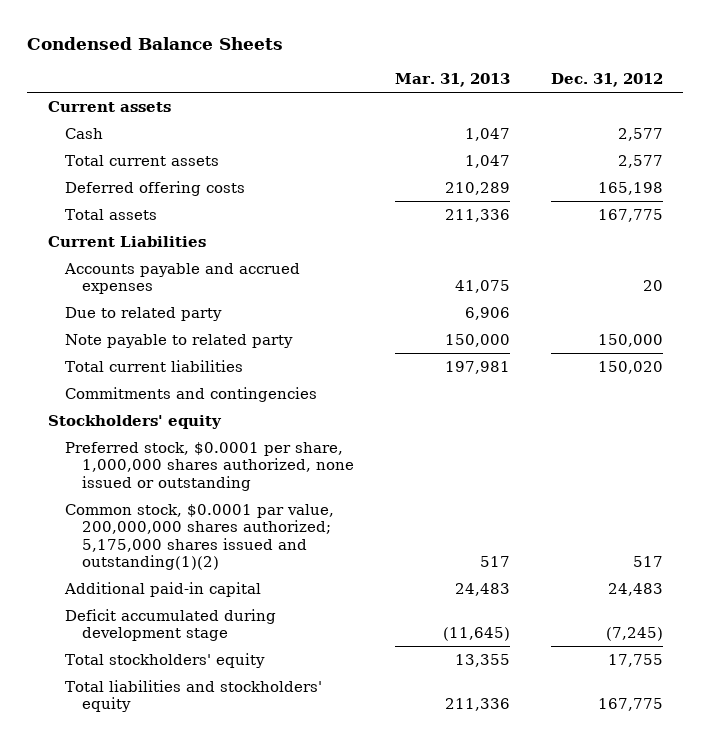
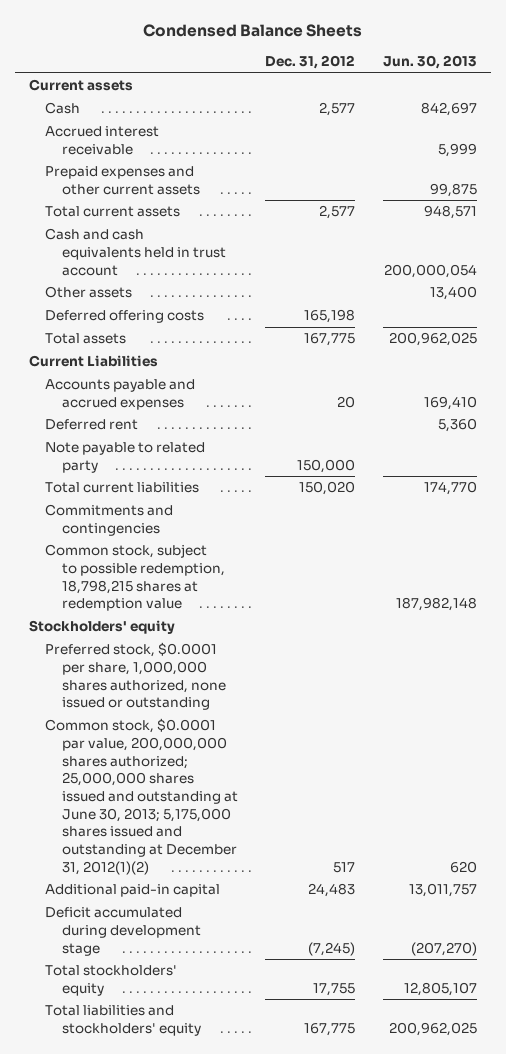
- | Mar. 31, 2013 | Dec. 31, 2012
+ | Dec. 31, 2012 | Jun. 30, 2013
+ Accrued interest receivable | | 5,999
+ Prepaid expenses and other current assets | | 99,875
+ Cash and cash equivalents held in trust account | | 200,000,054
+ Other assets | | 13,400
- Due to related party | 6,906 |
+ Deferred rent | | 5,360
+ Common stock, subject to possible redemption, 18,798,215 shares at redemption value | | 187,982,148
- Common stock, $0.0001 par value, 200,000,000 shares authorized; 5,175,000 shares issued and outstanding(1)(2) | 517 | 517
+ Common stock, $0.0001 par value, 200,000,000 shares authorized; 25,000,000 shares issued and outstanding at June 30, 2013; 5,175,000 shares issued and outstanding at December 31, 2012(1)(2) | 517 | 620

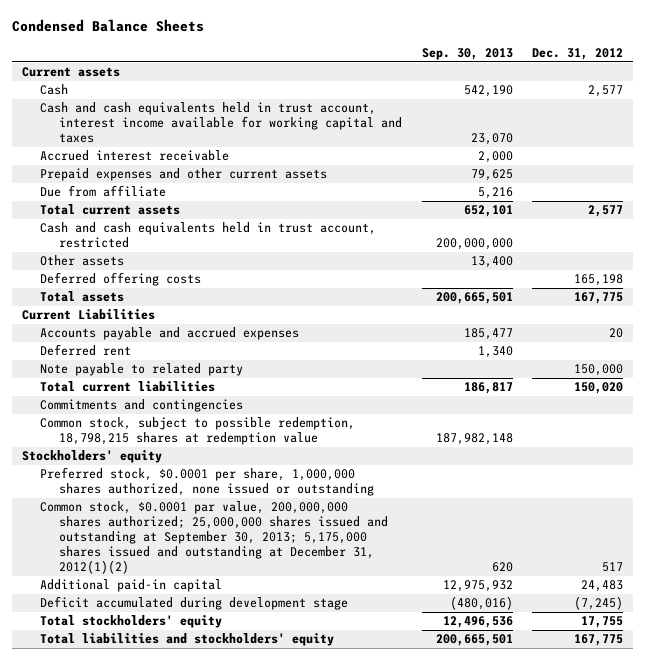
- | Dec. 31, 2012 | Jun. 30, 2013
+ | Sep. 30, 2013 | Dec. 31, 2012
+ Cash and cash equivalents held in trust account, interest income available for working capital and taxes | 23,070 |
+ Due from affiliate | 5,216 |
- Cash and cash equivalents held in trust account | | 200,000,054
+ Cash and cash equivalents held in trust account, restricted | 200,000,000 |
- Common stock, $0.0001 par value, 200,000,000 shares authorized; 25,000,000 shares issued and outstanding at June 30, 2013; 5,175,000 shares issued and outstanding at December 31, 2012(1)(2) | 517 | 620
+ Common stock, $0.0001 par value, 200,000,000 shares authorized; 25,000,000 shares issued and outstanding at September 30, 2013; 5,175,000 shares issued and outstanding at December 31, 2012(1)(2) | 620 | 517

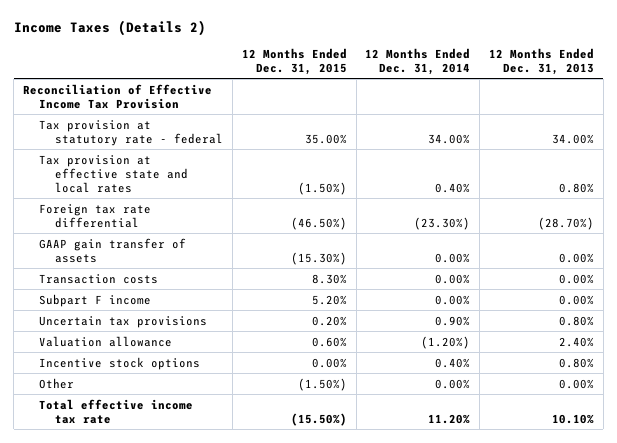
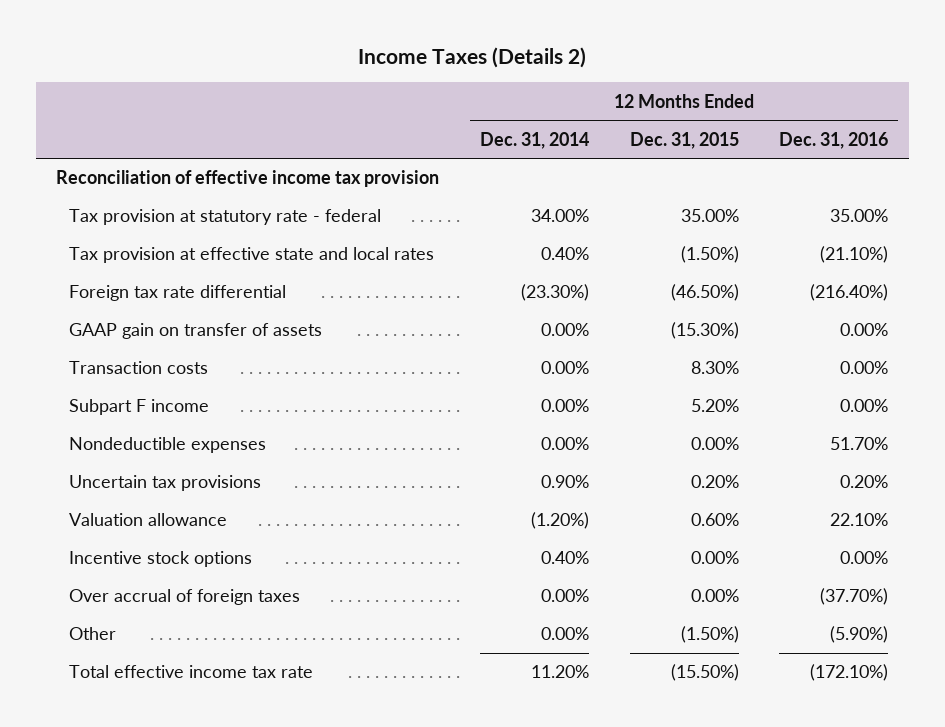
- | 12 Months Ended Dec. 31, 2015 | 12 Months Ended Dec. 31, 2014 | 12 Months Ended Dec. 31, 2013
+ | 12 Months Ended Dec. 31, 2014 | 12 Months Ended Dec. 31, 2015 | 12 Months Ended Dec. 31, 2016
- Reconciliation of Effective Income Tax Provision
+ Reconciliation of effective income tax provision
- GAAP gain transfer of assets | (15.30%) | 0.00% | 0.00%
+ GAAP gain on transfer of assets | 0.00% | (15.30%) | 0.00%
+ Nondeductible expenses | 0.00% | 0.00% | 51.70%
+ Over accrual of foreign taxes | 0.00% | 0.00% | (37.70%)

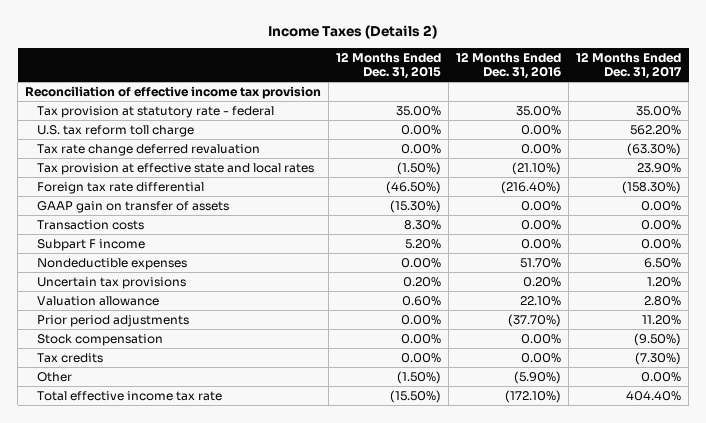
- | 12 Months Ended Dec. 31, 2014 | 12 Months Ended Dec. 31, 2015 | 12 Months Ended Dec. 31, 2016
+ | 12 Months Ended Dec. 31, 2015 | 12 Months Ended Dec. 31, 2016 | 12 Months Ended Dec. 31, 2017
+ U.S. tax reform toll charge | 0.00% | 0.00% | 562.20%
+ Tax rate change deferred revaluation | 0.00% | 0.00% | (63.30%)
- Incentive stock options | 0.40% | 0.00% | 0.00%
- Over accrual of foreign taxes | 0.00% | 0.00% | (37.70%)
+ Prior period adjustments | 0.00% | (37.70%) | 11.20%
+ Stock compensation | 0.00% | 0.00% | (9.50%)
+ Tax credits | 0.00% | 0.00% | (7.30%)

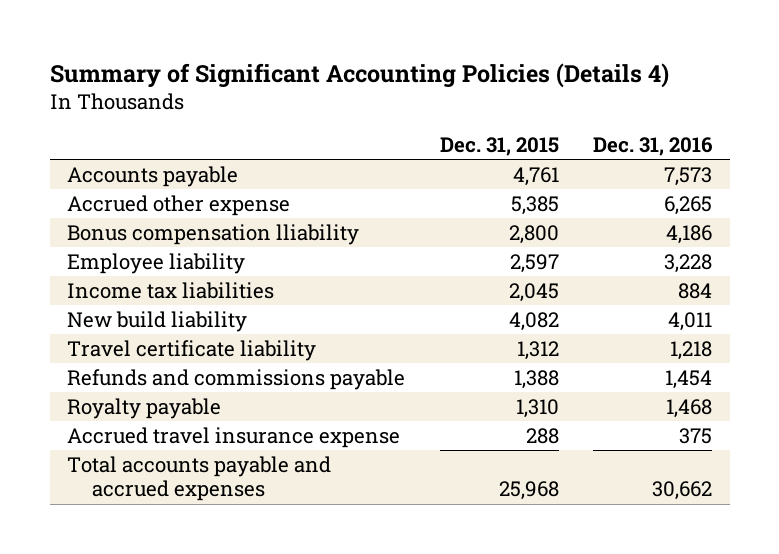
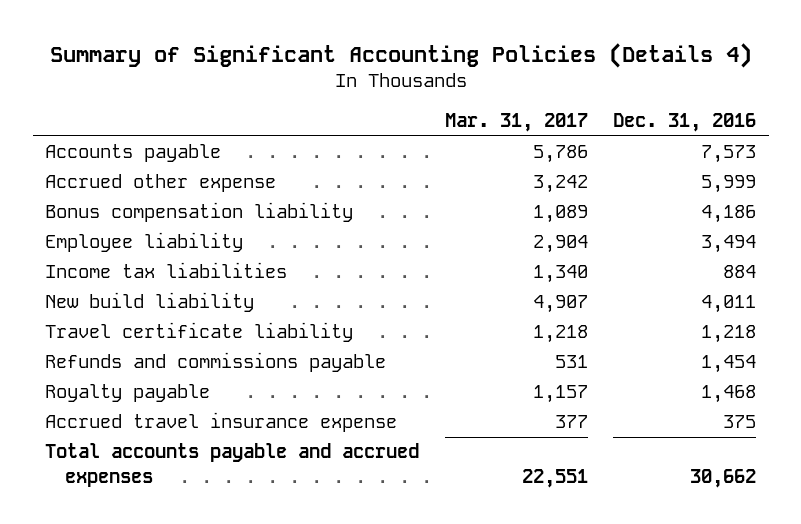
- | Dec. 31, 2015 | Dec. 31, 2016
+ | Mar. 31, 2017 | Dec. 31, 2016
- Accrued other expense | 5,385 | 6,265
- Bonus compensation lliability | 2,800 | 4,186
- Employee liability | 2,597 | 3,228
+ Accrued other expense | 3,242 | 5,999
+ Bonus compensation liability | 1,089 | 4,186
+ Employee liability | 2,904 | 3,494

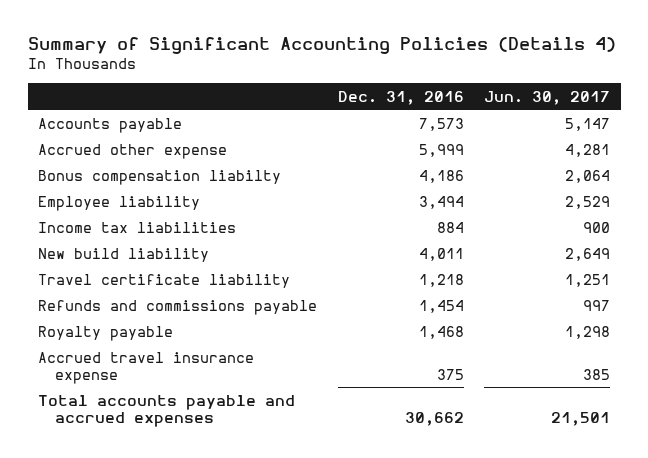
- | Mar. 31, 2017 | Dec. 31, 2016
+ | Dec. 31, 2016 | Jun. 30, 2017
- Bonus compensation liability | 1,089 | 4,186
+ Bonus compensation liabilty | 4,186 | 2,064

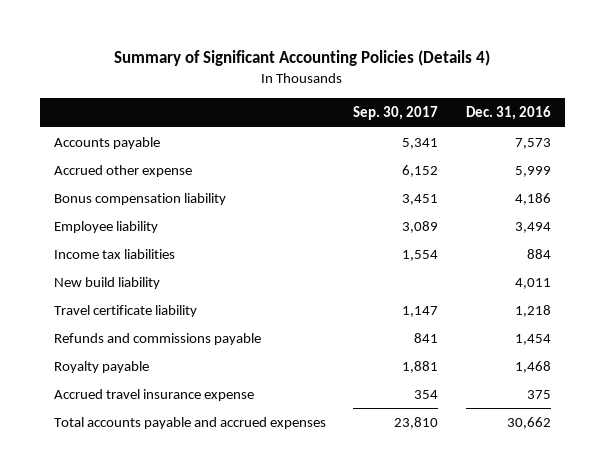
- | Dec. 31, 2016 | Jun. 30, 2017
+ | Sep. 30, 2017 | Dec. 31, 2016
- Bonus compensation liabilty | 4,186 | 2,064
+ Bonus compensation liability | 3,451 | 4,186

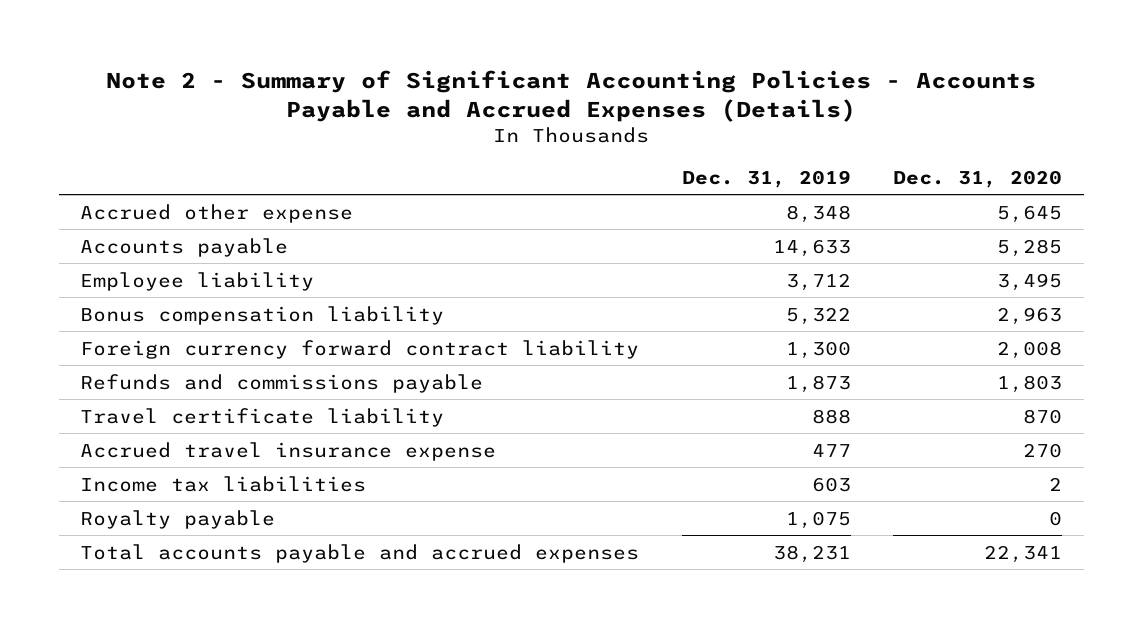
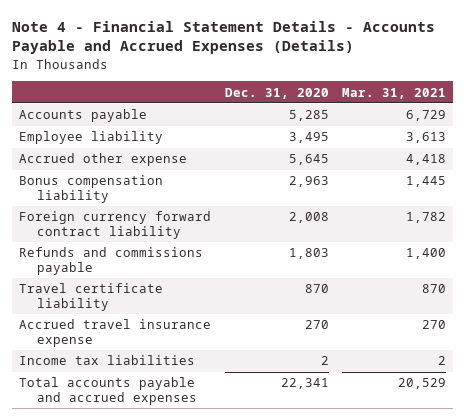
- Note 2 - Summary of Significant Accounting Policies - Accounts Payable and Accrued Expenses (Details)
+ Note 4 - Financial Statement Details - Accounts Payable and Accrued Expenses (Details)
- | Dec. 31, 2019 | Dec. 31, 2020
+ | Dec. 31, 2020 | Mar. 31, 2021
moved down: Accrued other expense | 5,645 | 4,418
- Royalty payable | 1,075 | 0

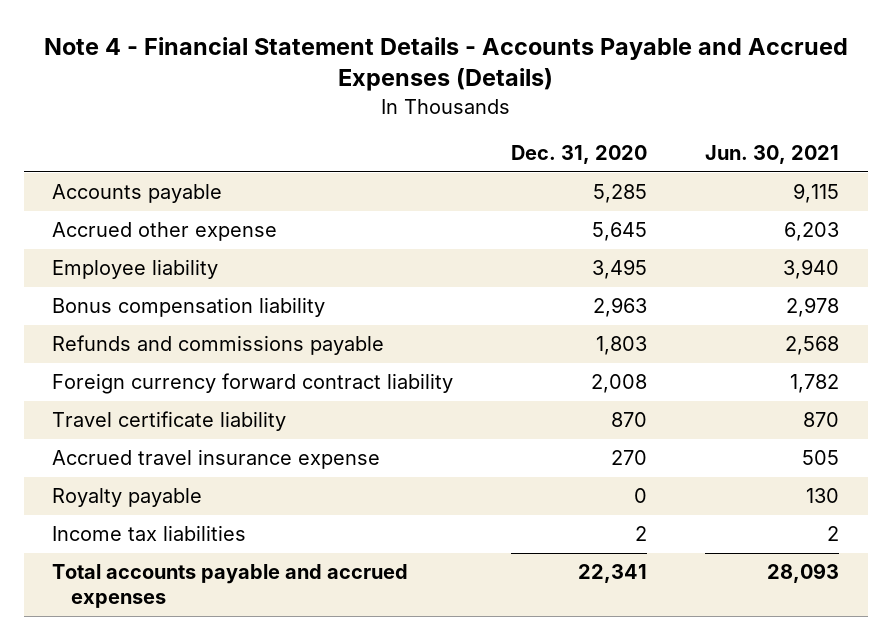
- | Dec. 31, 2020 | Mar. 31, 2021
+ | Dec. 31, 2020 | Jun. 30, 2021
moved down: Employee liability | 3,495 | 3,940
moved down: Foreign currency forward contract liability | 2,008 | 1,782
+ Royalty payable | 0 | 130

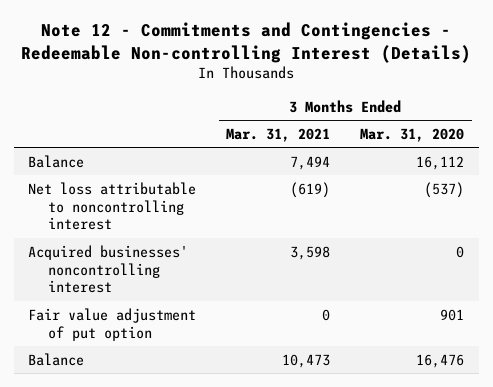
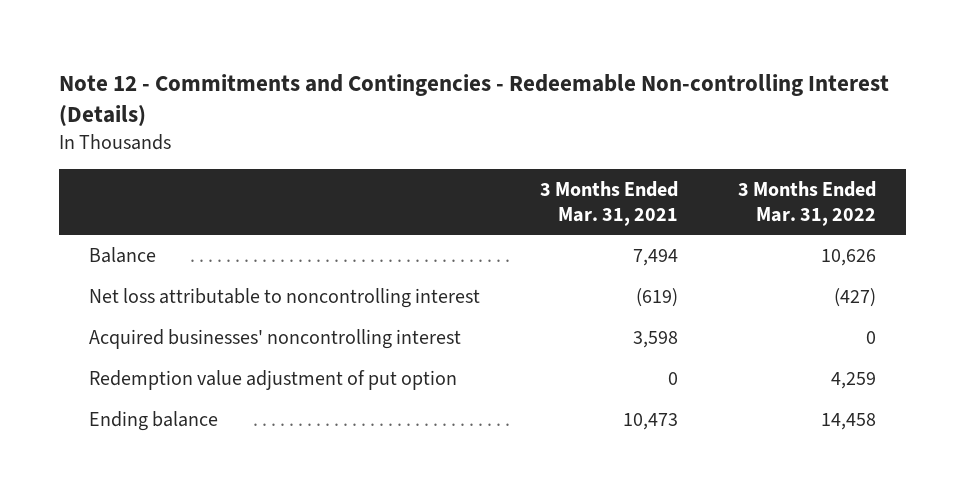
- | 3 Months Ended Mar. 31, 2021 | 3 Months Ended Mar. 31, 2020
+ | 3 Months Ended Mar. 31, 2021 | 3 Months Ended Mar. 31, 2022
- Fair value adjustment of put option | 0 | 901
- Balance | 10,473 | 16,476
+ Redemption value adjustment of put option | 0 | 4,259
+ Ending balance | 10,473 | 14,458

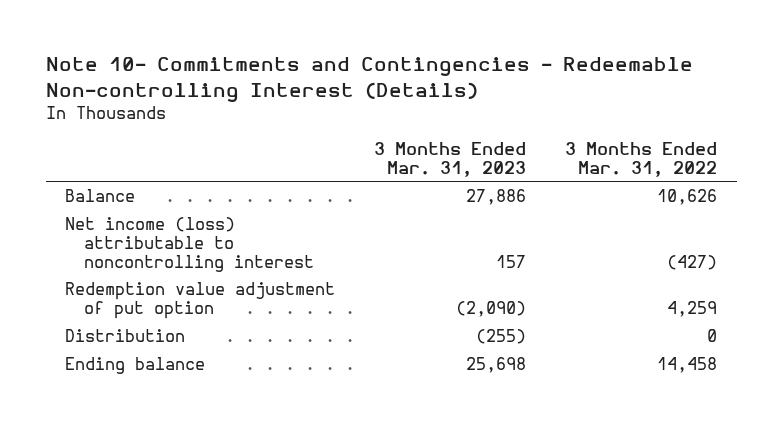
- Note 12 - Commitments and Contingencies - Redeemable Non-controlling Interest (Details)
+ Note 10- Commitments and Contingencies - Redeemable Non-controlling Interest (Details)
- | 3 Months Ended Mar. 31, 2021 | 3 Months Ended Mar. 31, 2022
+ | 3 Months Ended Mar. 31, 2023 | 3 Months Ended Mar. 31, 2022
- Net loss attributable to noncontrolling interest | (619) | (427)
- Acquired businesses' noncontrolling interest | 3,598 | 0
+ Net income (loss) attributable to noncontrolling interest | 157 | (427)
+ Distribution | (255) | 0

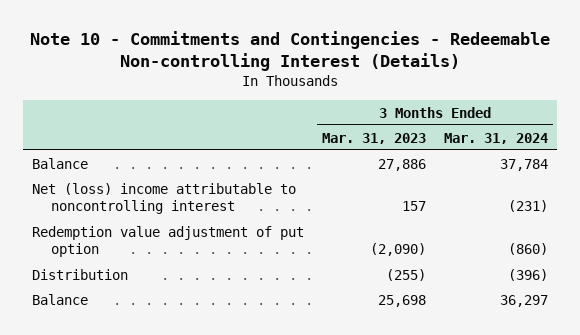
- Note 10- Commitments and Contingencies - Redeemable Non-controlling Interest (Details)
+ Note 10 - Commitments and Contingencies - Redeemable Non-controlling Interest (Details)
- | 3 Months Ended Mar. 31, 2023 | 3 Months Ended Mar. 31, 2022
+ | 3 Months Ended Mar. 31, 2023 | 3 Months Ended Mar. 31, 2024
- Net income (loss) attributable to noncontrolling interest | 157 | (427)
+ Net (loss) income attributable to noncontrolling interest | 157 | (231)
- Ending balance | 25,698 | 14,458
+ Balance | 25,698 | 36,297

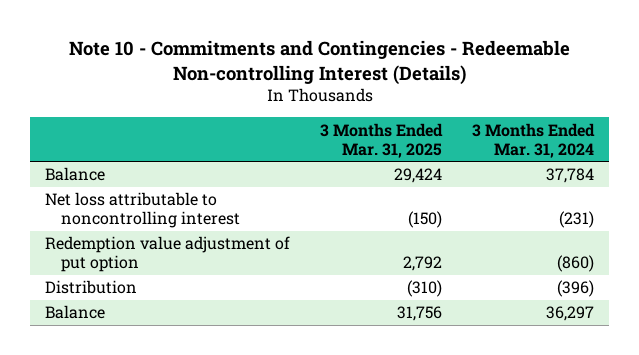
- | 3 Months Ended Mar. 31, 2023 | 3 Months Ended Mar. 31, 2024
+ | 3 Months Ended Mar. 31, 2025 | 3 Months Ended Mar. 31, 2024
- Net (loss) income attributable to noncontrolling interest | 157 | (231)
+ Net loss attributable to noncontrolling interest | (150) | (231)

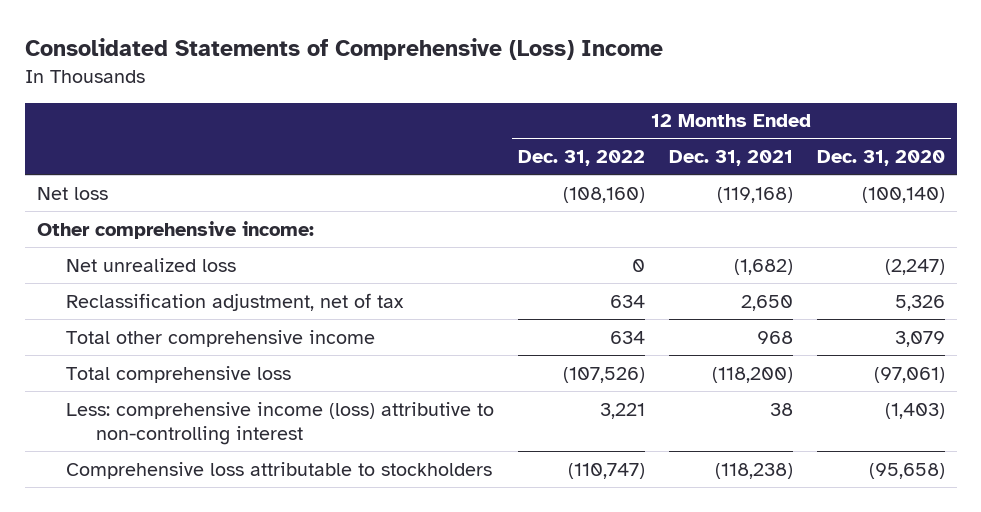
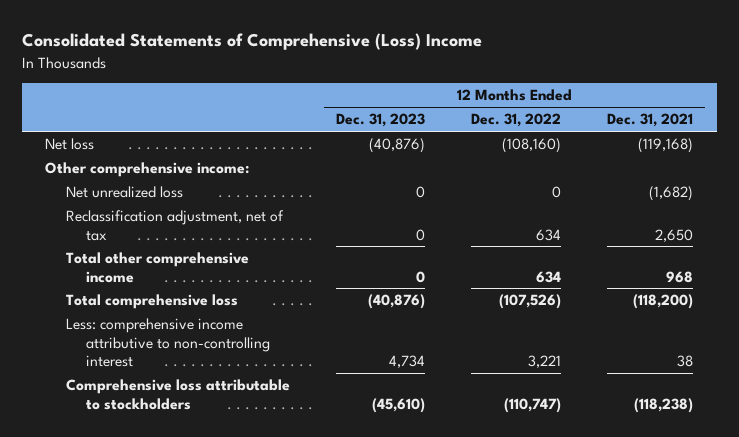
- | 12 Months Ended Dec. 31, 2022 | 12 Months Ended Dec. 31, 2021 | 12 Months Ended Dec. 31, 2020
+ | 12 Months Ended Dec. 31, 2023 | 12 Months Ended Dec. 31, 2022 | 12 Months Ended Dec. 31, 2021
- Less: comprehensive income (loss) attributive to non-controlling interest | 3,221 | 38 | (1,403)
+ Less: comprehensive income attributive to non-controlling interest | 4,734 | 3,221 | 38

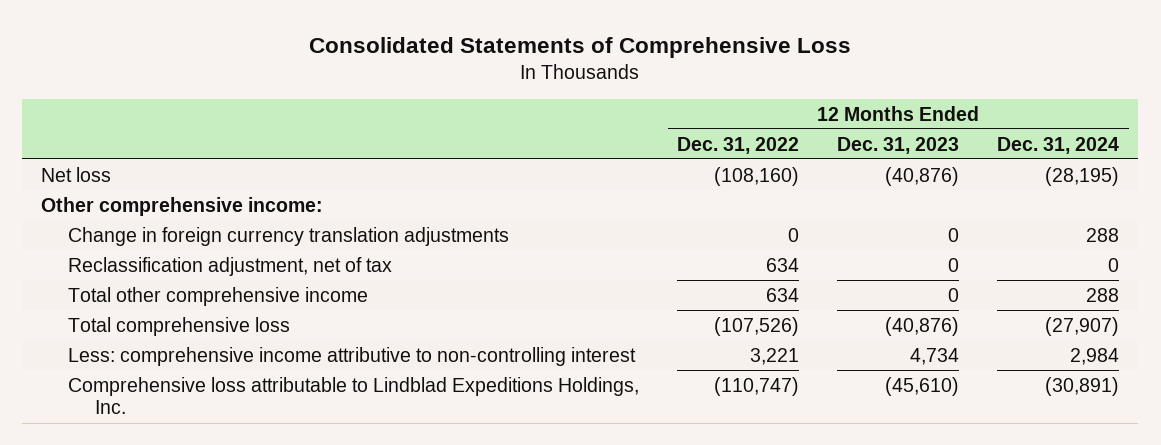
- Consolidated Statements of Comprehensive (Loss) Income
+ Consolidated Statements of Comprehensive Loss
- | 12 Months Ended Dec. 31, 2023 | 12 Months Ended Dec. 31, 2022 | 12 Months Ended Dec. 31, 2021
+ | 12 Months Ended Dec. 31, 2022 | 12 Months Ended Dec. 31, 2023 | 12 Months Ended Dec. 31, 2024
- Net unrealized loss | 0 | 0 | (1,682)
+ Change in foreign currency translation adjustments | 0 | 0 | 288
- Comprehensive loss attributable to stockholders | (45,610) | (110,747) | (118,238)
+ Comprehensive loss attributable to Lindblad Expeditions Holdings, Inc. | (110,747) | (45,610) | (30,891)

